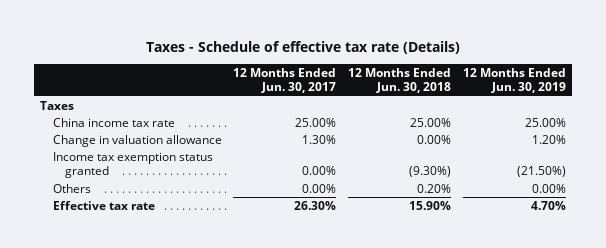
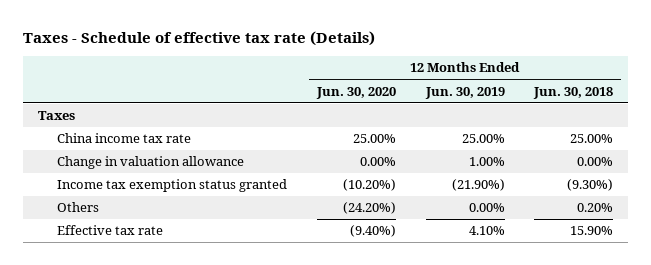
- | 12 Months Ended Jun. 30, 2017 | 12 Months Ended Jun. 30, 2018 | 12 Months Ended Jun. 30, 2019
+ | 12 Months Ended Jun. 30, 2020 | 12 Months Ended Jun. 30, 2019 | 12 Months Ended Jun. 30, 2018
- Change in valuation allowance | 1.30% | 0.00% | 1.20%
- Income tax exemption status granted | 0.00% | (9.30%) | (21.50%)
+ Change in valuation allowance | 0.00% | 1.00% | 0.00%
+ Income tax exemption status granted | (10.20%) | (21.90%) | (9.30%)
- Effective tax rate | 26.30% | 15.90% | 4.70%
+ Effective tax rate | (9.40%) | 4.10% | 15.90%

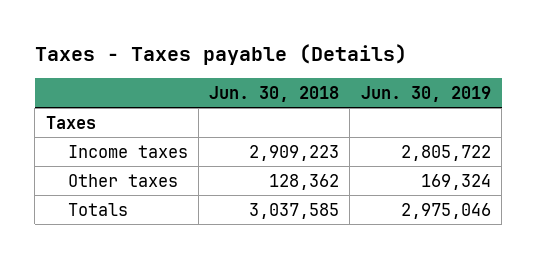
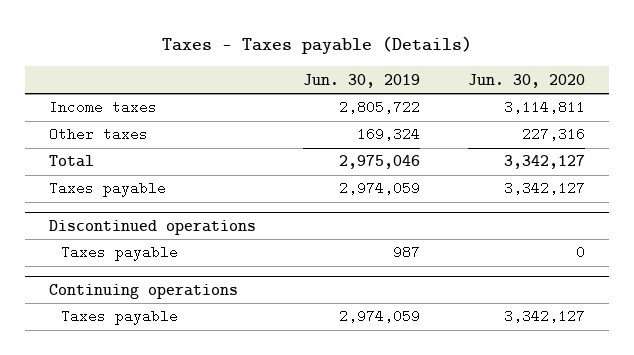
- | Jun. 30, 2018 | Jun. 30, 2019
+ | Jun. 30, 2019 | Jun. 30, 2020
- Taxes
- Totals | 3,037,585 | 2,975,046
+ Total | 2,975,046 | 3,342,127
+ Taxes payable | 2,974,059 | 3,342,127
+ Discontinued operations
+ Taxes payable | 987 | 0
+ Continuing operations
+ Taxes payable | 2,974,059 | 3,342,127

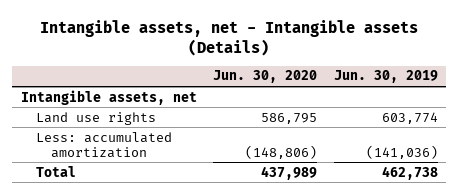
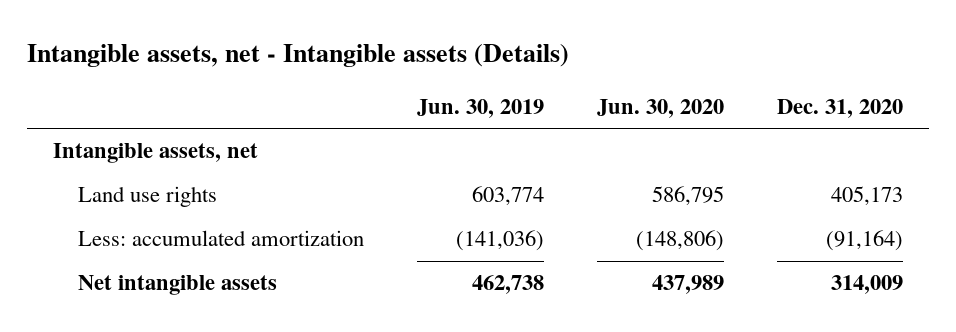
- | Jun. 30, 2020 | Jun. 30, 2019
+ | Jun. 30, 2019 | Jun. 30, 2020 | Dec. 31, 2020
- Total | 437,989 | 462,738
+ Net intangible assets | 462,738 | 437,989 | 314,009

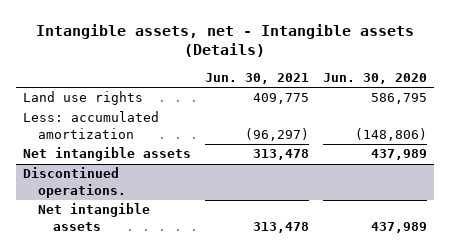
- | Jun. 30, 2019 | Jun. 30, 2020 | Dec. 31, 2020
+ | Jun. 30, 2021 | Jun. 30, 2020
- Intangible assets, net
+ Discontinued operations.
+ Net intangible assets | 313,478 | 437,989

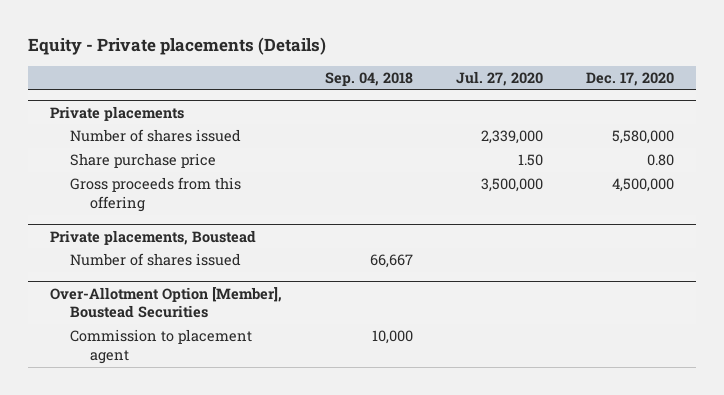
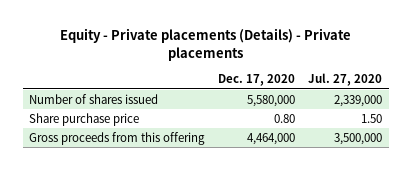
- Equity - Private placements (Details)
+ Equity - Private placements (Details) - Private placements
- | Sep. 04, 2018 | Jul. 27, 2020 | Dec. 17, 2020
+ | Dec. 17, 2020 | Jul. 27, 2020
- Private placements
- Gross proceeds from this offering | | 3,500,000 | 4,500,000
- Private placements, Boustead
- Number of shares issued | 66,667 | |
- Over-Allotment Option [Member], Boustead Securities
- Commission to placement agent | 10,000 | |
+ Gross proceeds from this offering | 4,464,000 | 3,500,000

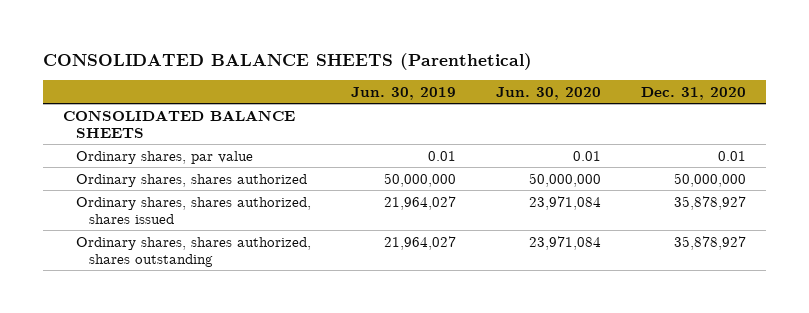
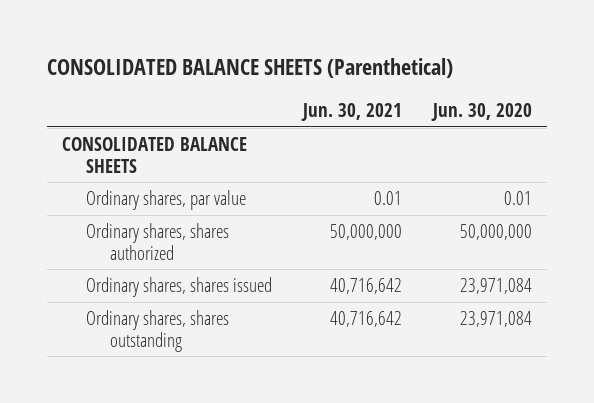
- | Jun. 30, 2019 | Jun. 30, 2020 | Dec. 31, 2020
+ | Jun. 30, 2021 | Jun. 30, 2020
- Ordinary shares, shares authorized, shares issued | 21,964,027 | 23,971,084 | 35,878,927
- Ordinary shares, shares authorized, shares outstanding | 21,964,027 | 23,971,084 | 35,878,927
+ Ordinary shares, shares issued | 40,716,642 | 23,971,084
+ Ordinary shares, shares outstanding | 40,716,642 | 23,971,084

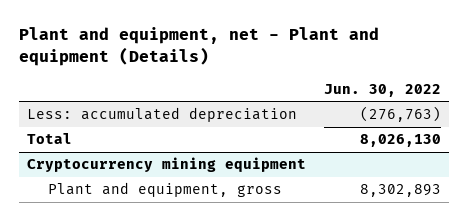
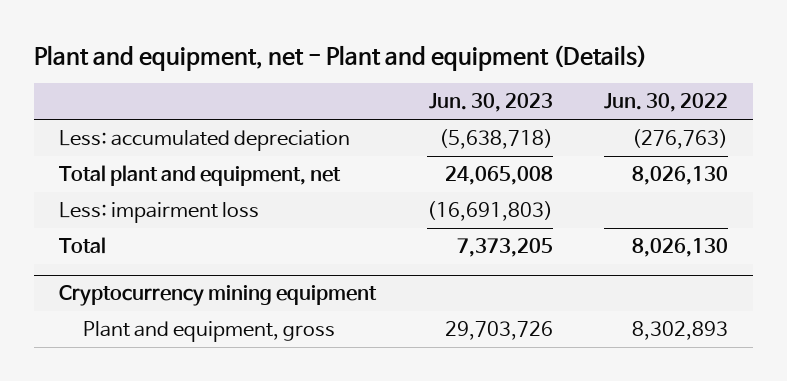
- | Jun. 30, 2022
+ | Jun. 30, 2023 | Jun. 30, 2022
+ Total plant and equipment, net | 24,065,008 | 8,026,130
+ Less: impairment loss | (16,691,803) |

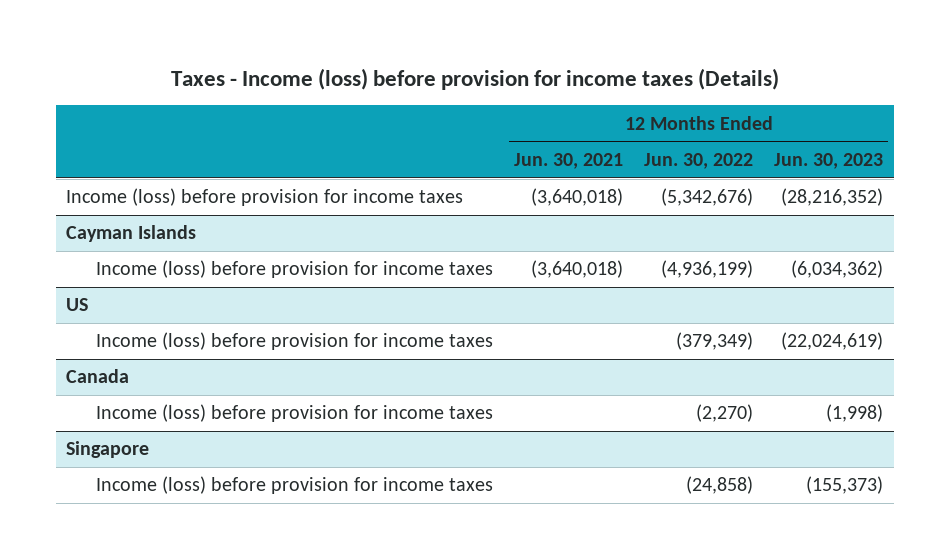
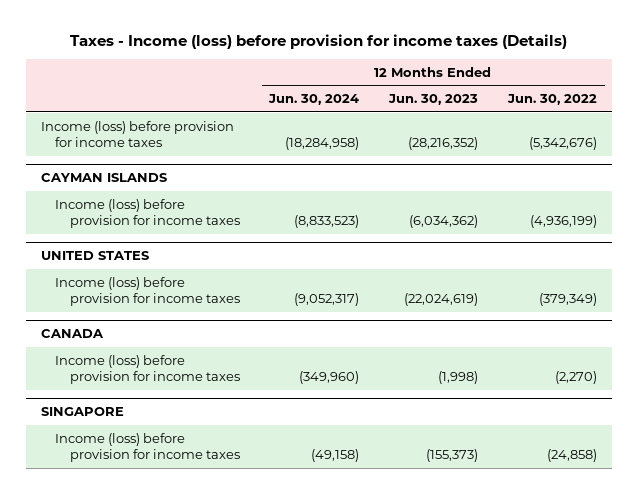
- | 12 Months Ended Jun. 30, 2021 | 12 Months Ended Jun. 30, 2022 | 12 Months Ended Jun. 30, 2023
+ | 12 Months Ended Jun. 30, 2024 | 12 Months Ended Jun. 30, 2023 | 12 Months Ended Jun. 30, 2022
- Cayman Islands
+ CAYMAN ISLANDS
- US
+ UNITED STATES
- Canada
+ CANADA
- Singapore
+ SINGAPORE

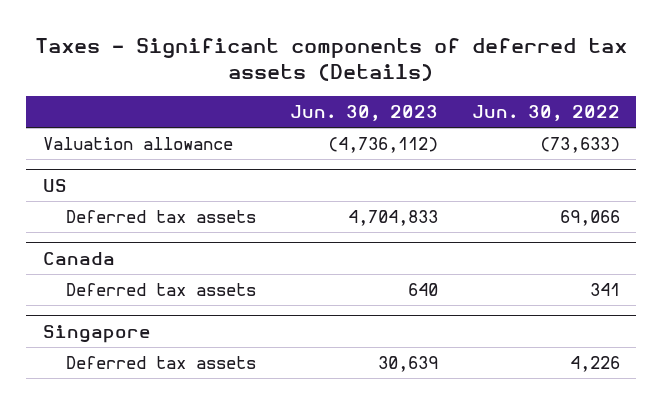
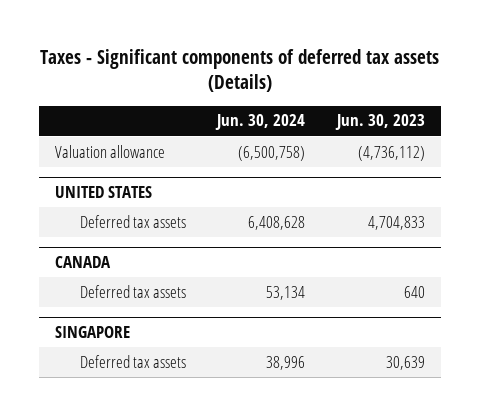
- | Jun. 30, 2023 | Jun. 30, 2022
+ | Jun. 30, 2024 | Jun. 30, 2023
- US
+ UNITED STATES
- Canada
+ CANADA
- Singapore
+ SINGAPORE

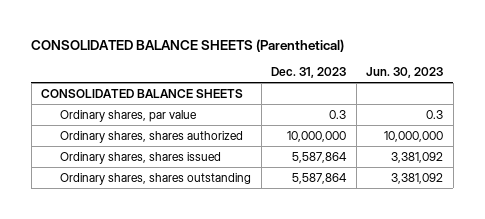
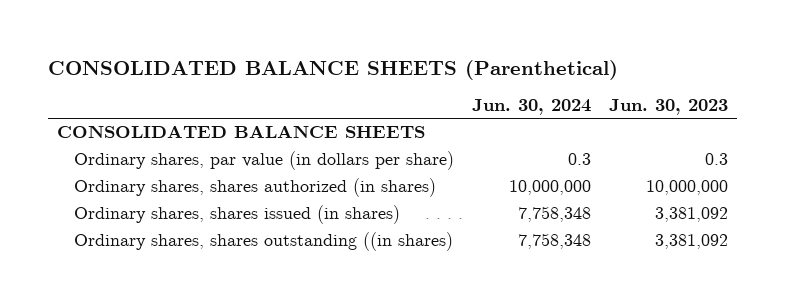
- | Dec. 31, 2023 | Jun. 30, 2023
+ | Jun. 30, 2024 | Jun. 30, 2023
- Ordinary shares, par value | 0.3 | 0.3
- Ordinary shares, shares authorized | 10,000,000 | 10,000,000
- Ordinary shares, shares issued | 5,587,864 | 3,381,092
- Ordinary shares, shares outstanding | 5,587,864 | 3,381,092
+ Ordinary shares, par value (in dollars per share) | 0.3 | 0.3
+ Ordinary shares, shares authorized (in shares) | 10,000,000 | 10,000,000
+ Ordinary shares, shares issued (in shares) | 7,758,348 | 3,381,092
+ Ordinary shares, shares outstanding ((in shares) | 7,758,348 | 3,381,092

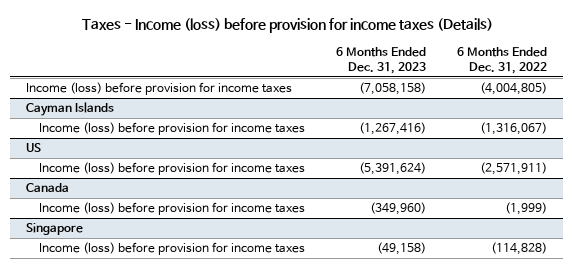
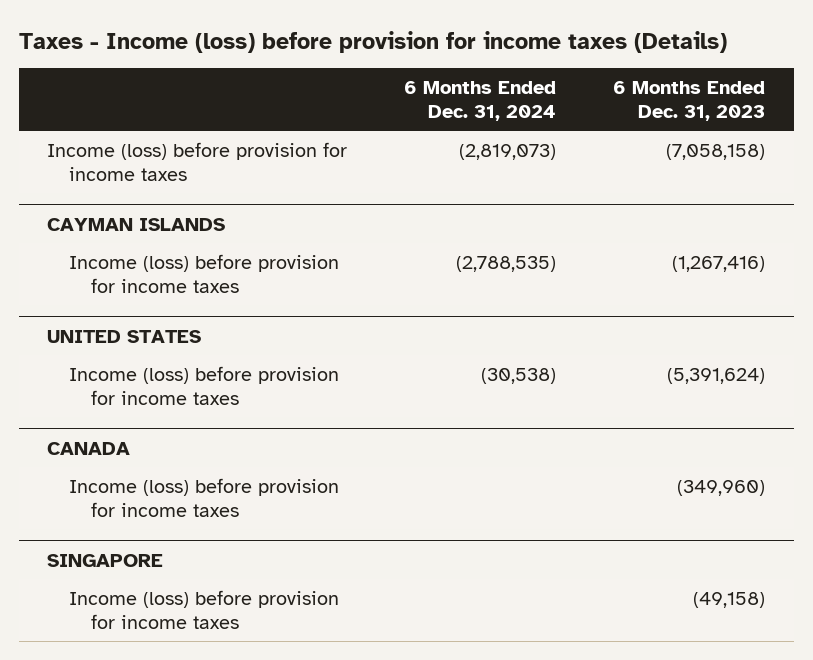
- | 6 Months Ended Dec. 31, 2023 | 6 Months Ended Dec. 31, 2022
+ | 6 Months Ended Dec. 31, 2024 | 6 Months Ended Dec. 31, 2023
- Cayman Islands
+ CAYMAN ISLANDS
- US
+ UNITED STATES
- Canada
+ CANADA
- Singapore
+ SINGAPORE

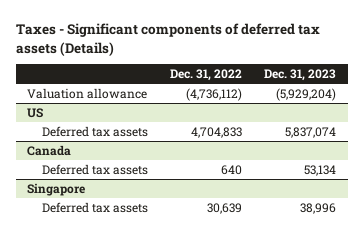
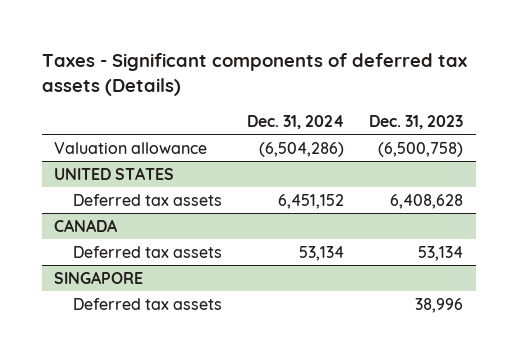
- | Dec. 31, 2022 | Dec. 31, 2023
+ | Dec. 31, 2024 | Dec. 31, 2023
- Valuation allowance | (4,736,112) | (5,929,204)
- US
- Deferred tax assets | 4,704,833 | 5,837,074
- Canada
+ Valuation allowance | (6,504,286) | (6,500,758)
+ UNITED STATES
+ Deferred tax assets | 6,451,152 | 6,408,628
+ CANADA
- Singapore
+ SINGAPORE

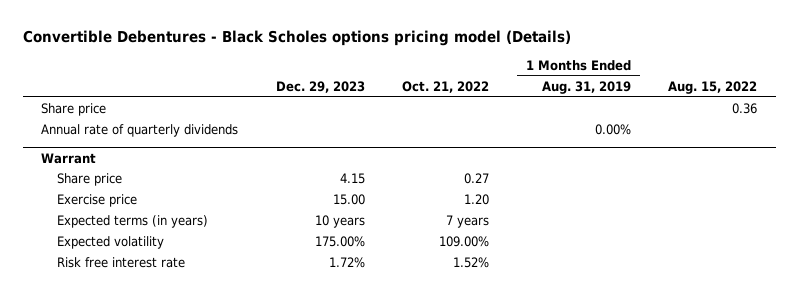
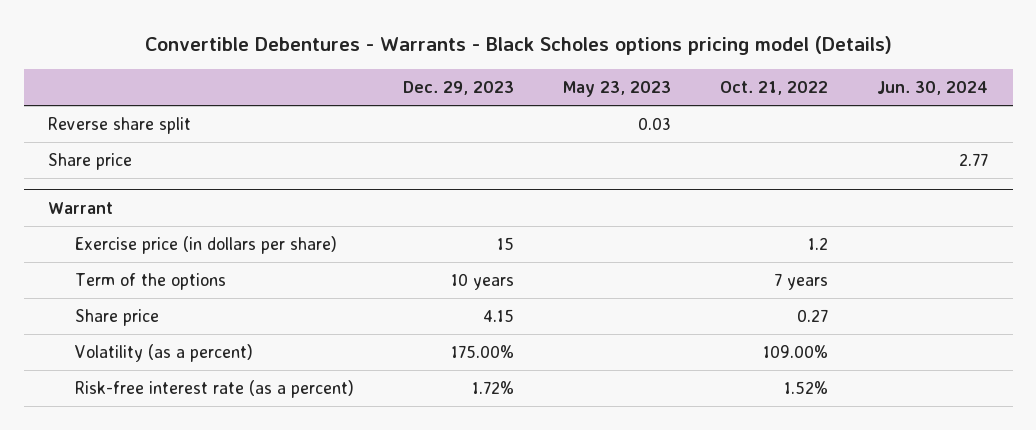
- Convertible Debentures - Black Scholes options pricing model (Details)
+ Convertible Debentures - Warrants - Black Scholes options pricing model (Details)
- | Dec. 29, 2023 | Oct. 21, 2022 | 1 Months Ended Aug. 31, 2019 | Aug. 15, 2022
+ | Dec. 29, 2023 | May 23, 2023 | Oct. 21, 2022 | Jun. 30, 2024
+ Reverse share split | | 0.03 | |
- Annual rate of quarterly dividends | | | 0.00% |
@ Warrant
+ Exercise price (in dollars per share) | 15 | | 1.2 |
+ Term of the options | 10 years | | 7 years |
- Exercise price | 15.00 | 1.20 | |
- Expected terms (in years) | 10 years | 7 years | |
- Expected volatility | 175.00% | 109.00% | |
- Risk free interest rate | 1.72% | 1.52% | |
+ Volatility (as a percent) | 175.00% | | 109.00% |
+ Risk-free interest rate (as a percent) | 1.72% | | 1.52% |

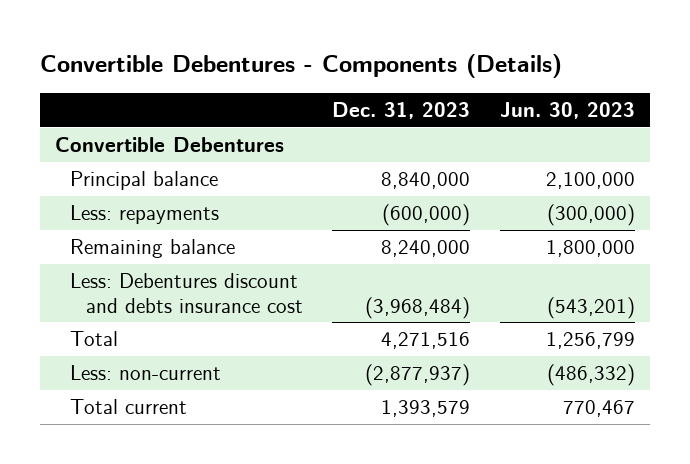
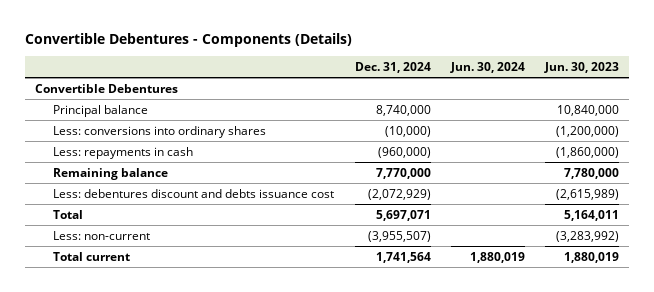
- | Dec. 31, 2023 | Jun. 30, 2023
+ | Dec. 31, 2024 | Jun. 30, 2024 | Jun. 30, 2023
- Principal balance | 8,840,000 | 2,100,000
- Less: repayments | (600,000) | (300,000)
- Remaining balance | 8,240,000 | 1,800,000
- Less: Debentures discount and debts insurance cost | (3,968,484) | (543,201)
- Total | 4,271,516 | 1,256,799
- Less: non-current | (2,877,937) | (486,332)
- Total current | 1,393,579 | 770,467
+ Principal balance | 8,740,000 | | 10,840,000
+ Less: conversions into ordinary shares | (10,000) | | (1,200,000)
+ Less: repayments in cash | (960,000) | | (1,860,000)
+ Remaining balance | 7,770,000 | | 7,780,000
+ Less: debentures discount and debts issuance cost | (2,072,929) | | (2,615,989)
+ Total | 5,697,071 | | 5,164,011
+ Less: non-current | (3,955,507) | | (3,283,992)
+ Total current | 1,741,564 | 1,880,019 | 1,880,019

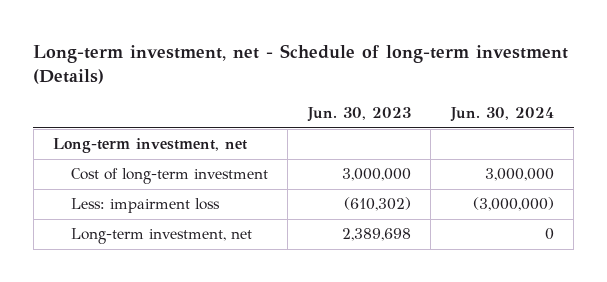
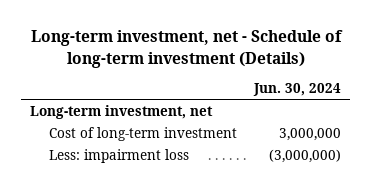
- | Jun. 30, 2023 | Jun. 30, 2024
+ | Jun. 30, 2024
- Long-term investment, net | 2,389,698 | 0

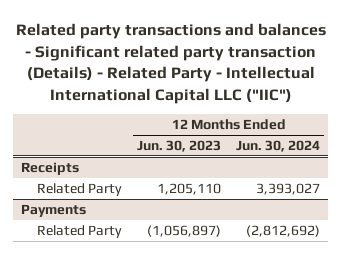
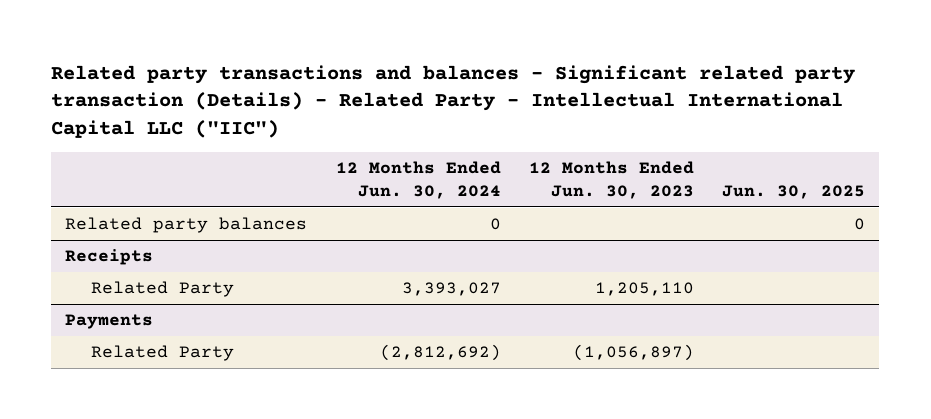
- | 12 Months Ended Jun. 30, 2023 | 12 Months Ended Jun. 30, 2024
+ | 12 Months Ended Jun. 30, 2024 | 12 Months Ended Jun. 30, 2023 | Jun. 30, 2025
+ Related party balances | 0 | | 0

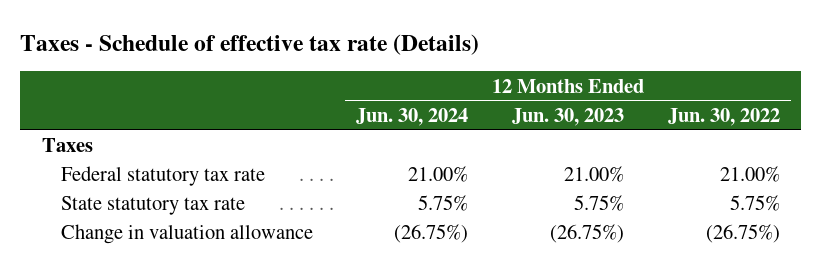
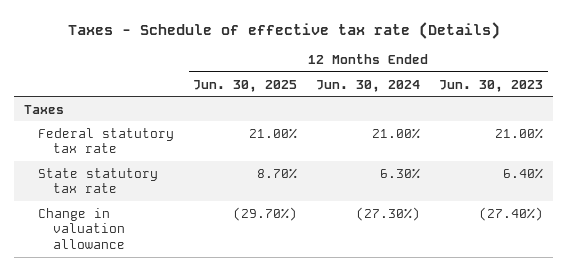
- | 12 Months Ended Jun. 30, 2024 | 12 Months Ended Jun. 30, 2023 | 12 Months Ended Jun. 30, 2022
+ | 12 Months Ended Jun. 30, 2025 | 12 Months Ended Jun. 30, 2024 | 12 Months Ended Jun. 30, 2023
- State statutory tax rate | 5.75% | 5.75% | 5.75%
- Change in valuation allowance | (26.75%) | (26.75%) | (26.75%)
+ State statutory tax rate | 8.70% | 6.30% | 6.40%
+ Change in valuation allowance | (29.70%) | (27.30%) | (27.40%)

